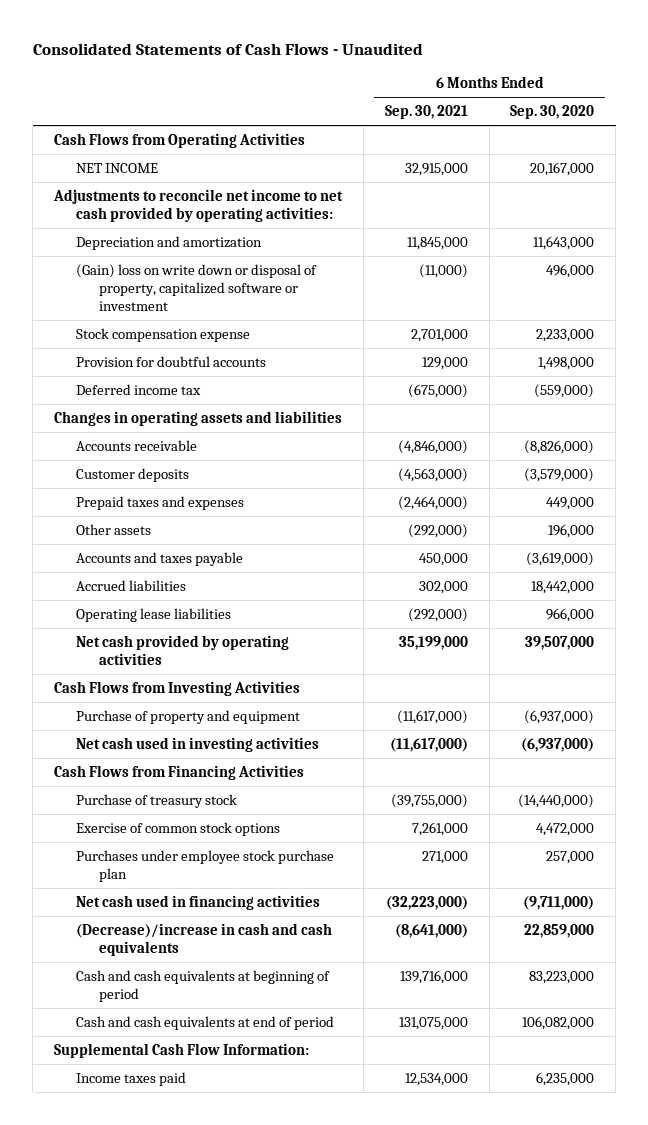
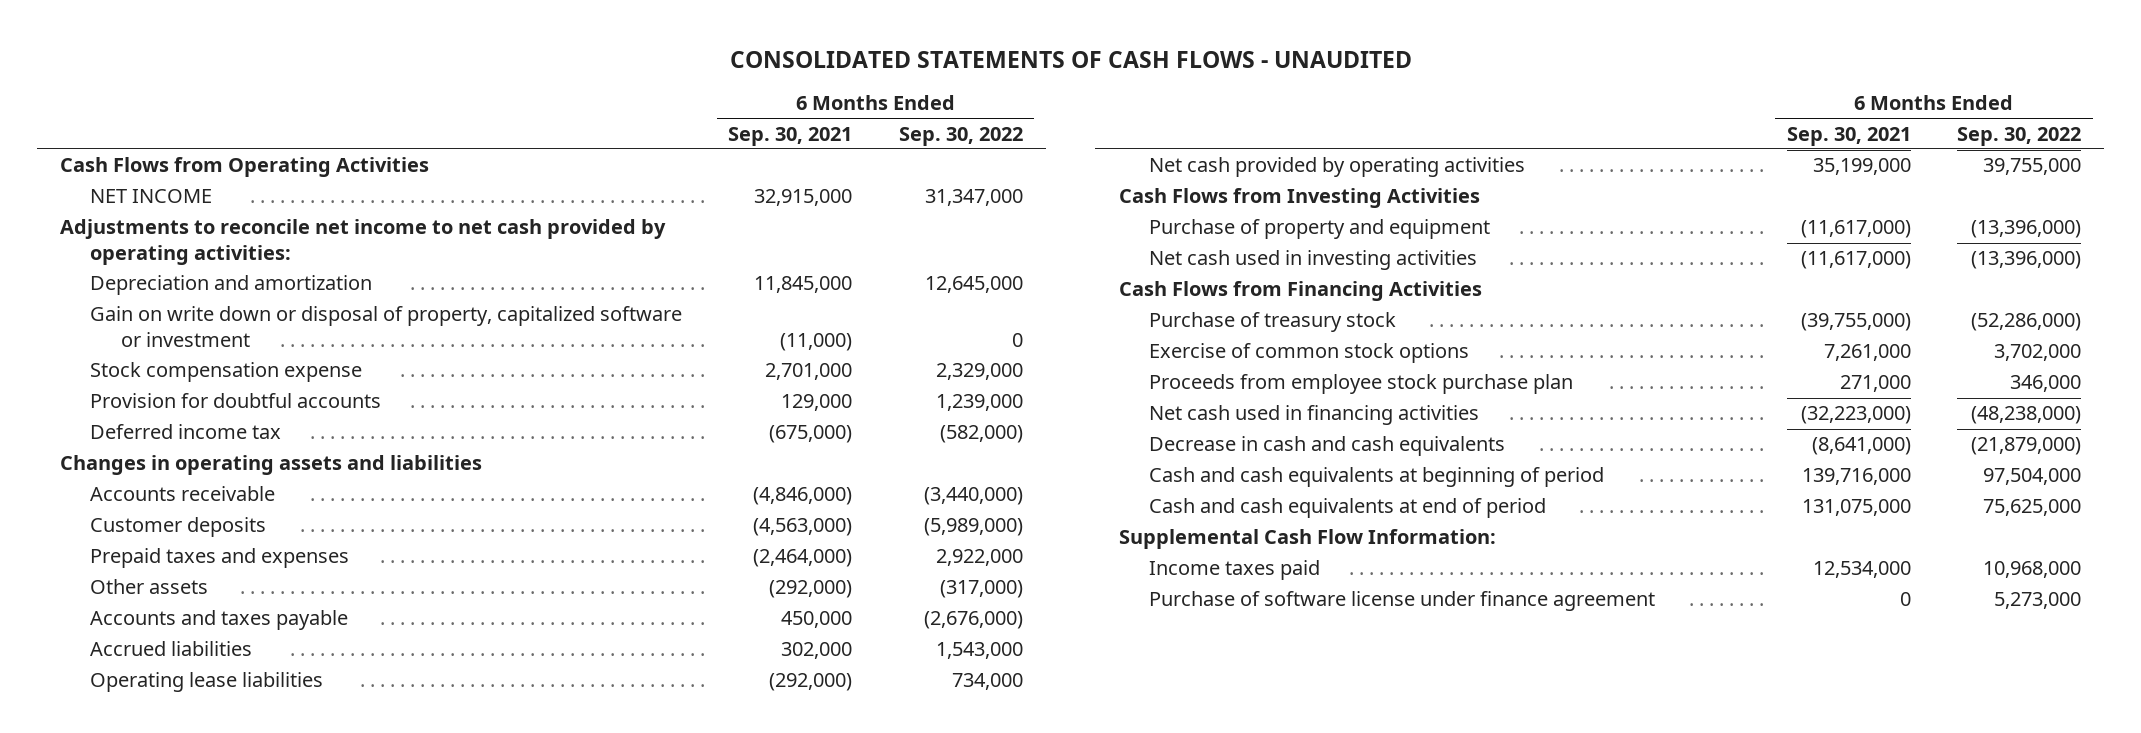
- Consolidated Statements of Cash Flows - Unaudited
+ CONSOLIDATED STATEMENTS OF CASH FLOWS - UNAUDITED
- | 6 Months Ended Sep. 30, 2021 | 6 Months Ended Sep. 30, 2020
+ | 6 Months Ended Sep. 30, 2021 | 6 Months Ended Sep. 30, 2022
- (Gain) loss on write down or disposal of property, capitalized software or investment | (11,000) | 496,000
+ Gain on write down or disposal of property, capitalized software or investment | (11,000) | 0
- Purchases under employee stock purchase plan | 271,000 | 257,000
+ Proceeds from employee stock purchase plan | 271,000 | 346,000
- (Decrease)/increase in cash and cash equivalents | (8,641,000) | 22,859,000
+ Decrease in cash and cash equivalents | (8,641,000) | (21,879,000)
+ Purchase of software license under finance agreement | 0 | 5,273,000

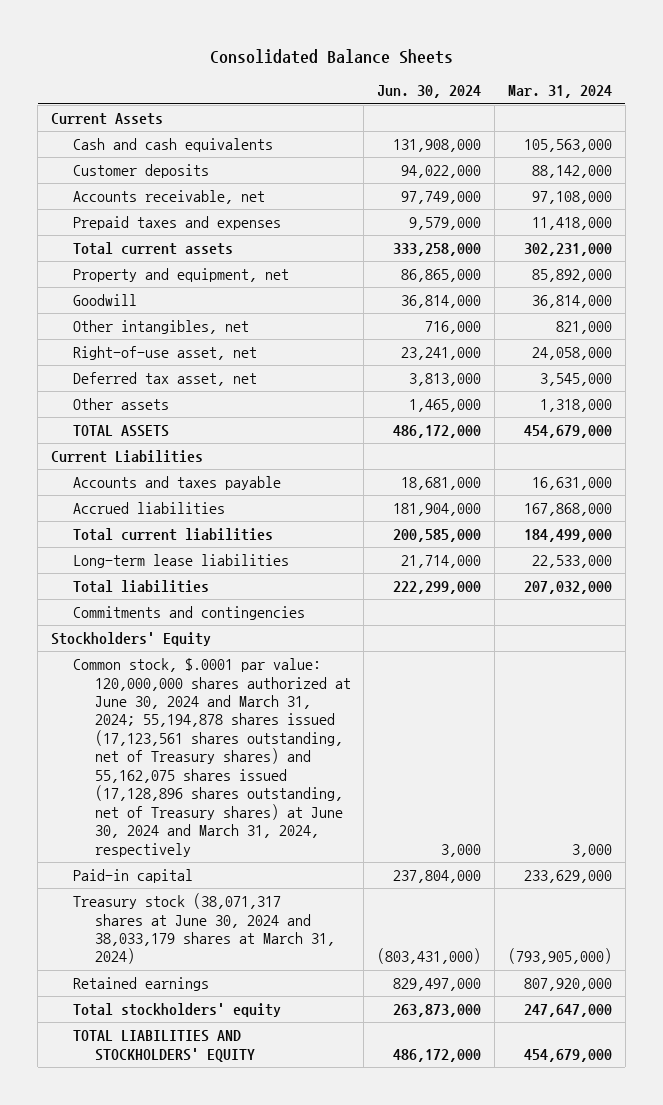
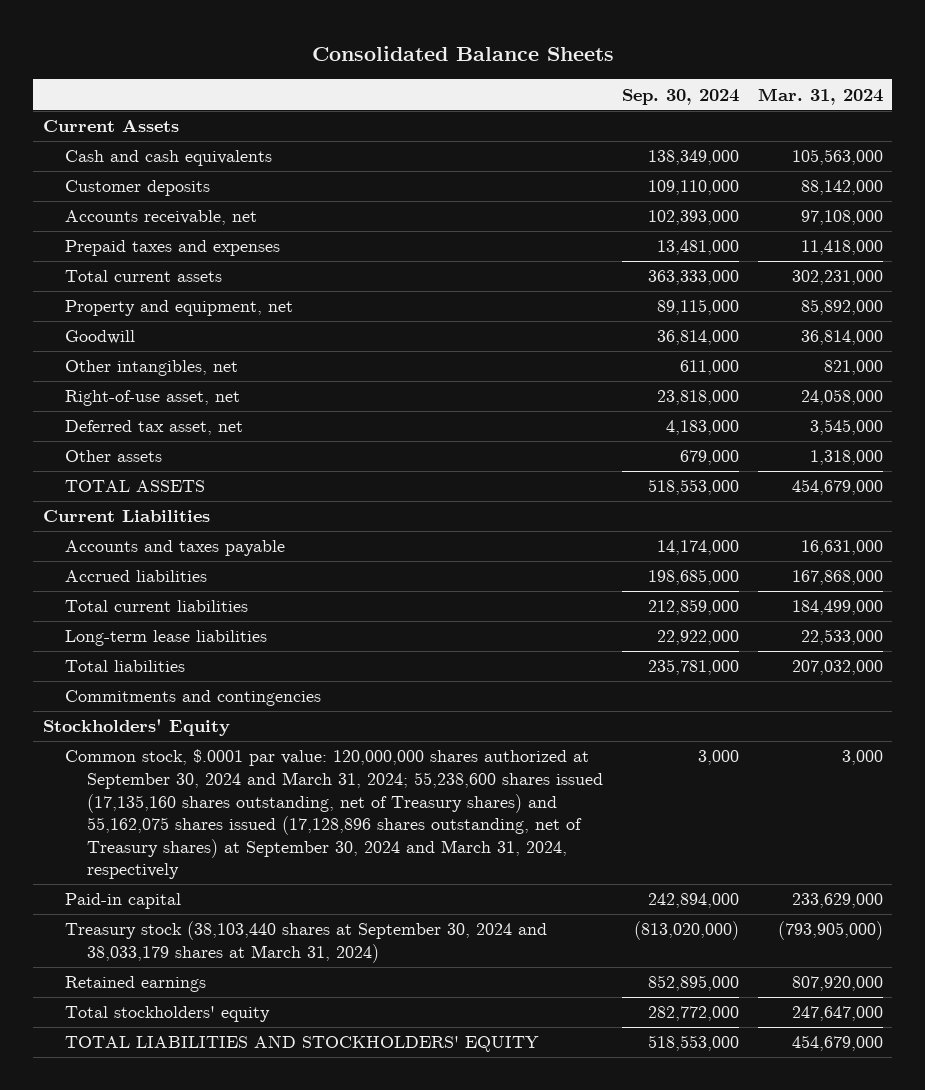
- | Jun. 30, 2024 | Mar. 31, 2024
+ | Sep. 30, 2024 | Mar. 31, 2024
- Common stock, $.0001 par value: 120,000,000 shares authorized at June 30, 2024 and March 31, 2024; 55,194,878 shares issued (17,123,561 shares outstanding, net of Treasury shares) and 55,162,075 shares issued (17,128,896 shares outstanding, net of Treasury shares) at June 30, 2024 and March 31, 2024, respectively | 3,000 | 3,000
+ Common stock, $.0001 par value: 120,000,000 shares authorized at September 30, 2024 and March 31, 2024; 55,238,600 shares issued (17,135,160 shares outstanding, net of Treasury shares) and 55,162,075 shares issued (17,128,896 shares outstanding, net of Treasury shares) at September 30, 2024 and March 31, 2024, respectively | 3,000 | 3,000
- Treasury stock (38,071,317 shares at June 30, 2024 and 38,033,179 shares at March 31, 2024) | (803,431,000) | (793,905,000)
+ Treasury stock (38,103,440 shares at September 30, 2024 and 38,033,179 shares at March 31, 2024) | (813,020,000) | (793,905,000)

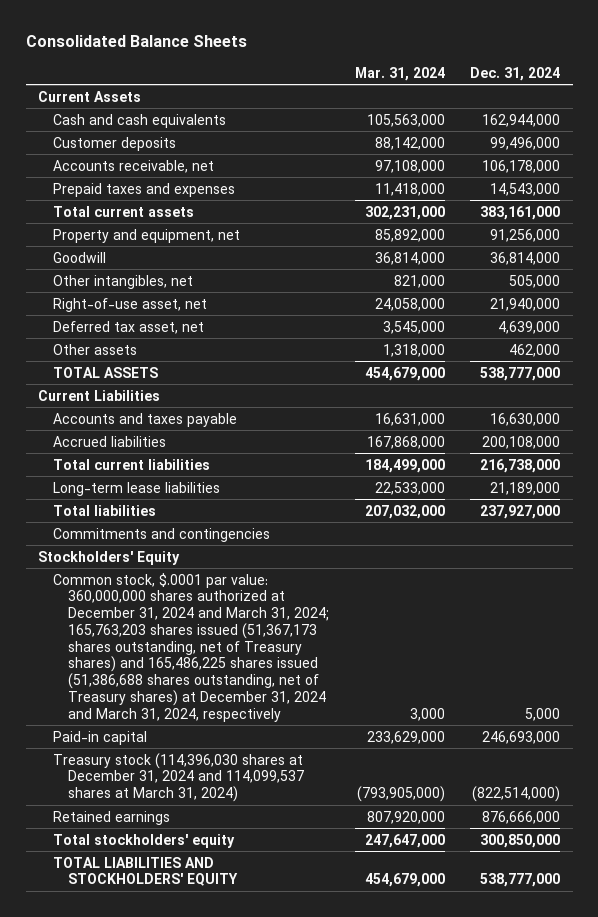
- | Sep. 30, 2024 | Mar. 31, 2024
+ | Mar. 31, 2024 | Dec. 31, 2024
- Common stock, $.0001 par value: 120,000,000 shares authorized at September 30, 2024 and March 31, 2024; 55,238,600 shares issued (17,135,160 shares outstanding, net of Treasury shares) and 55,162,075 shares issued (17,128,896 shares outstanding, net of Treasury shares) at September 30, 2024 and March 31, 2024, respectively | 3,000 | 3,000
+ Common stock, $.0001 par value: 360,000,000 shares authorized at December 31, 2024 and March 31, 2024; 165,763,203 shares issued (51,367,173 shares outstanding, net of Treasury shares) and 165,486,225 shares issued (51,386,688 shares outstanding, net of Treasury shares) at December 31, 2024 and March 31, 2024, respectively | 3,000 | 5,000
- Treasury stock (38,103,440 shares at September 30, 2024 and 38,033,179 shares at March 31, 2024) | (813,020,000) | (793,905,000)
+ Treasury stock (114,396,030 shares at December 31, 2024 and 114,099,537 shares at March 31, 2024) | (793,905,000) | (822,514,000)

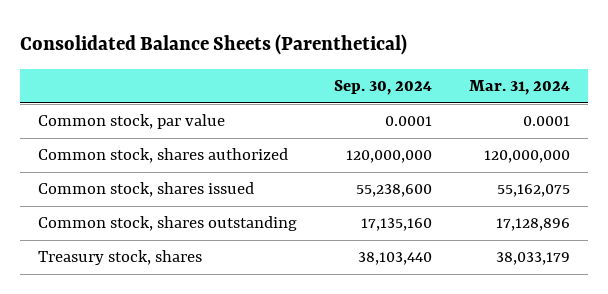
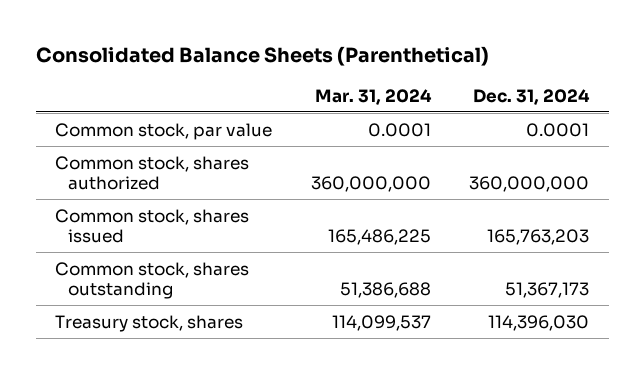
- | Sep. 30, 2024 | Mar. 31, 2024
+ | Mar. 31, 2024 | Dec. 31, 2024
- Common stock, shares authorized | 120,000,000 | 120,000,000
- Common stock, shares issued | 55,238,600 | 55,162,075
- Common stock, shares outstanding | 17,135,160 | 17,128,896
- Treasury stock, shares | 38,103,440 | 38,033,179
+ Common stock, shares authorized | 360,000,000 | 360,000,000
+ Common stock, shares issued | 165,486,225 | 165,763,203
+ Common stock, shares outstanding | 51,386,688 | 51,367,173
+ Treasury stock, shares | 114,099,537 | 114,396,030

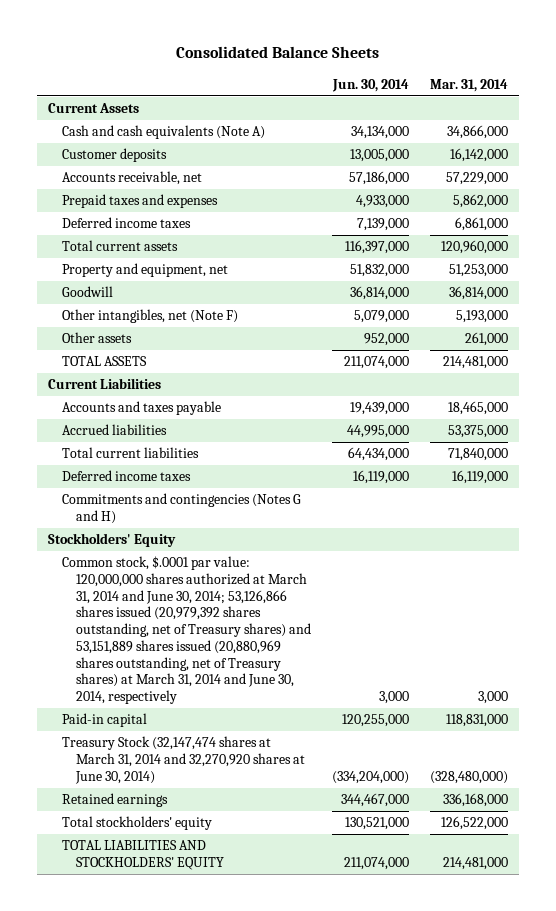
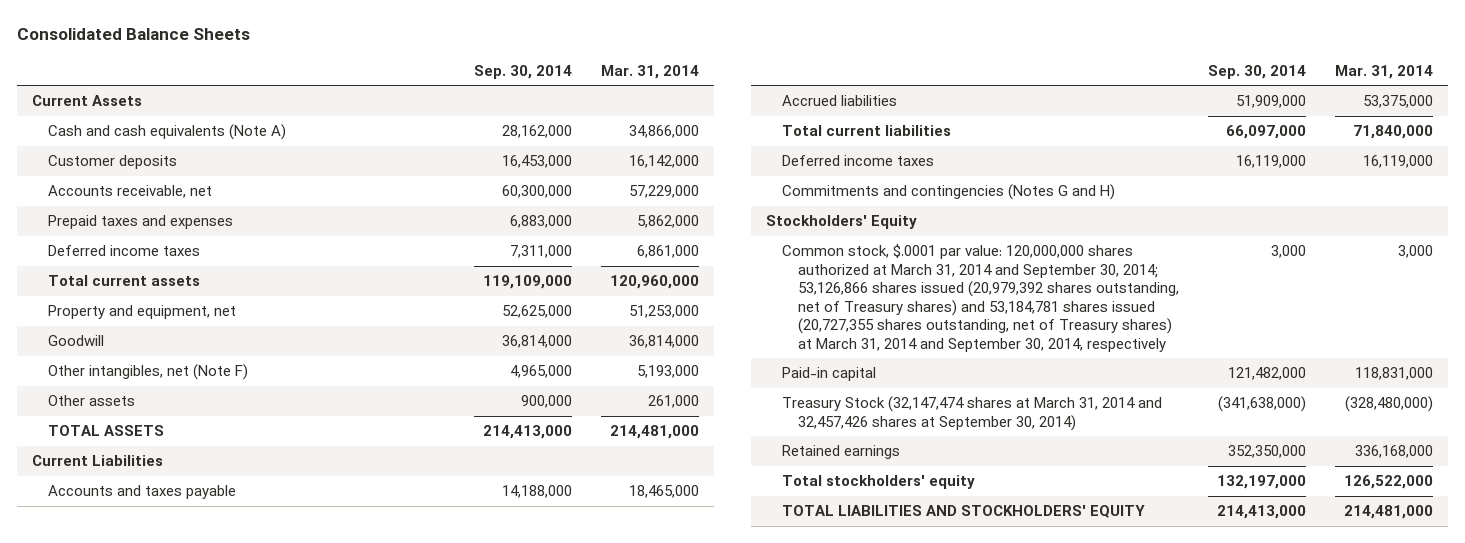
- | Jun. 30, 2014 | Mar. 31, 2014
+ | Sep. 30, 2014 | Mar. 31, 2014
- Common stock, $.0001 par value: 120,000,000 shares authorized at March 31, 2014 and June 30, 2014; 53,126,866 shares issued (20,979,392 shares outstanding, net of Treasury shares) and 53,151,889 shares issued (20,880,969 shares outstanding, net of Treasury shares) at March 31, 2014 and June 30, 2014, respectively | 3,000 | 3,000
+ Common stock, $.0001 par value: 120,000,000 shares authorized at March 31, 2014 and September 30, 2014; 53,126,866 shares issued (20,979,392 shares outstanding, net of Treasury shares) and 53,184,781 shares issued (20,727,355 shares outstanding, net of Treasury shares) at March 31, 2014 and September 30, 2014, respectively | 3,000 | 3,000
- Treasury Stock (32,147,474 shares at March 31, 2014 and 32,270,920 shares at June 30, 2014) | (334,204,000) | (328,480,000)
+ Treasury Stock (32,147,474 shares at March 31, 2014 and 32,457,426 shares at September 30, 2014) | (341,638,000) | (328,480,000)

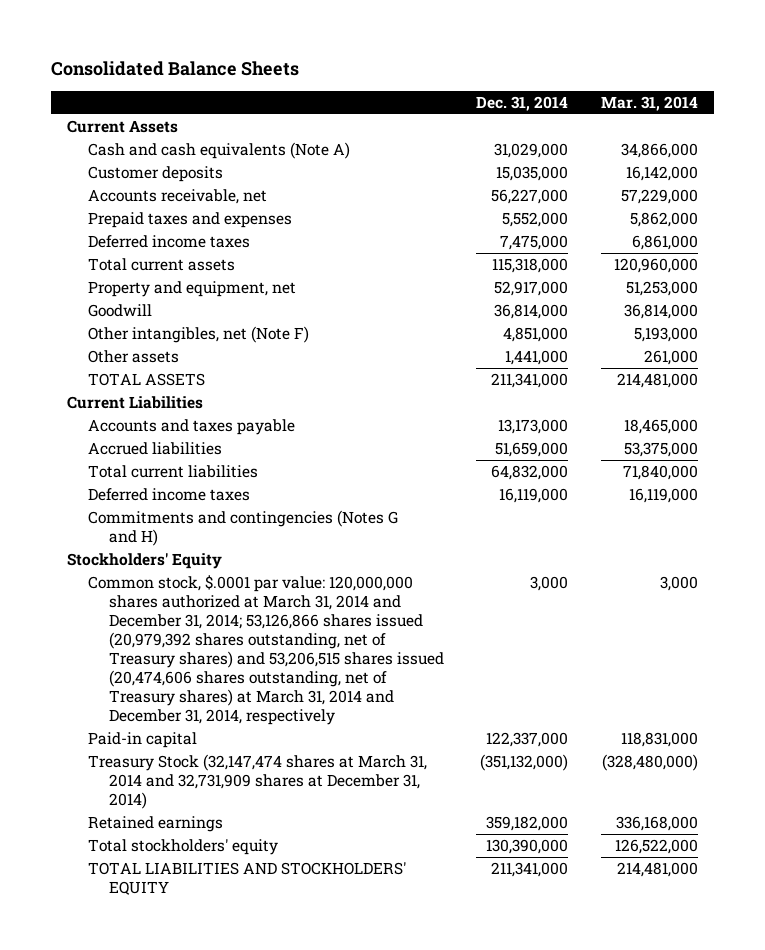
- | Sep. 30, 2014 | Mar. 31, 2014
+ | Dec. 31, 2014 | Mar. 31, 2014
- Common stock, $.0001 par value: 120,000,000 shares authorized at March 31, 2014 and September 30, 2014; 53,126,866 shares issued (20,979,392 shares outstanding, net of Treasury shares) and 53,184,781 shares issued (20,727,355 shares outstanding, net of Treasury shares) at March 31, 2014 and September 30, 2014, respectively | 3,000 | 3,000
+ Common stock, $.0001 par value: 120,000,000 shares authorized at March 31, 2014 and December 31, 2014; 53,126,866 shares issued (20,979,392 shares outstanding, net of Treasury shares) and 53,206,515 shares issued (20,474,606 shares outstanding, net of Treasury shares) at March 31, 2014 and December 31, 2014, respectively | 3,000 | 3,000
- Treasury Stock (32,147,474 shares at March 31, 2014 and 32,457,426 shares at September 30, 2014) | (341,638,000) | (328,480,000)
+ Treasury Stock (32,147,474 shares at March 31, 2014 and 32,731,909 shares at December 31, 2014) | (351,132,000) | (328,480,000)

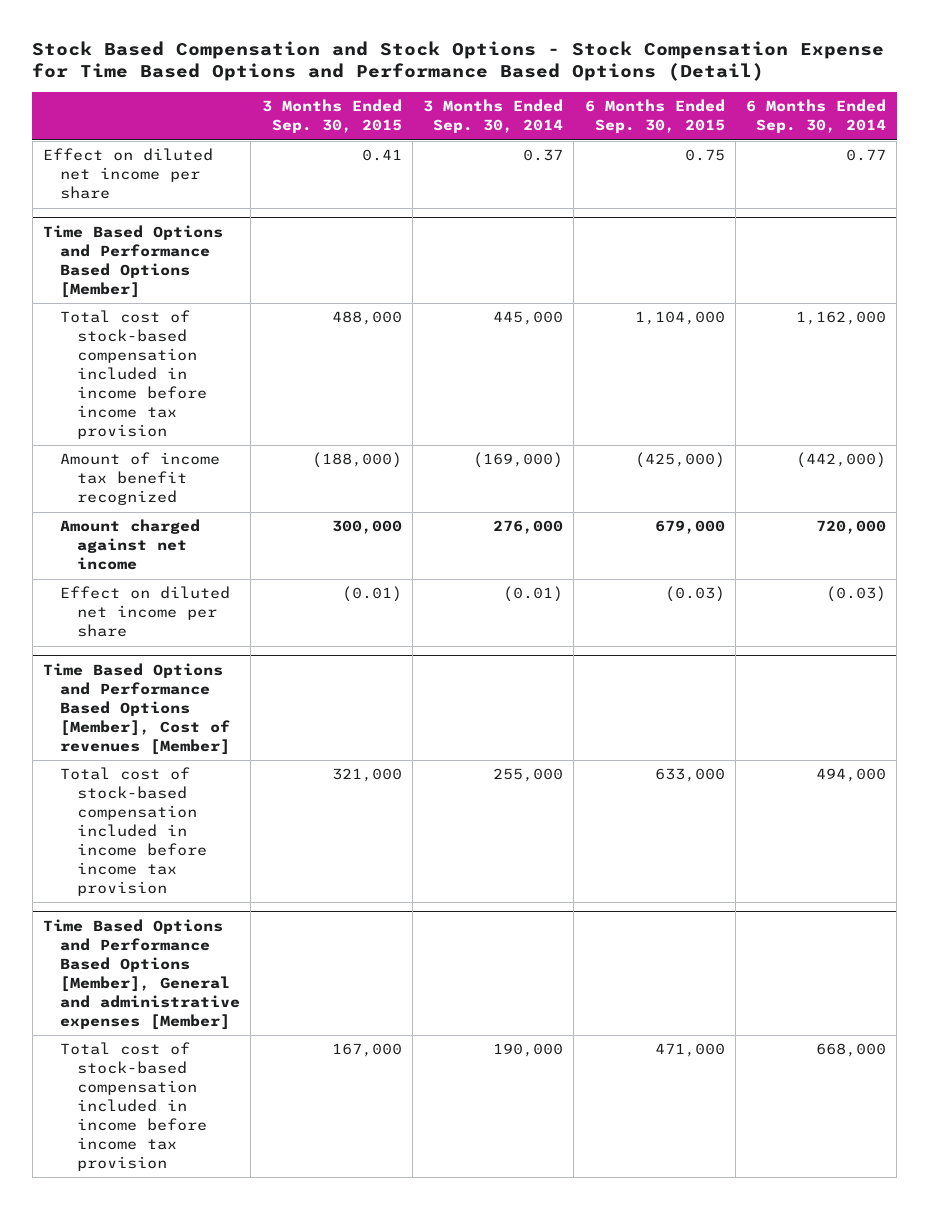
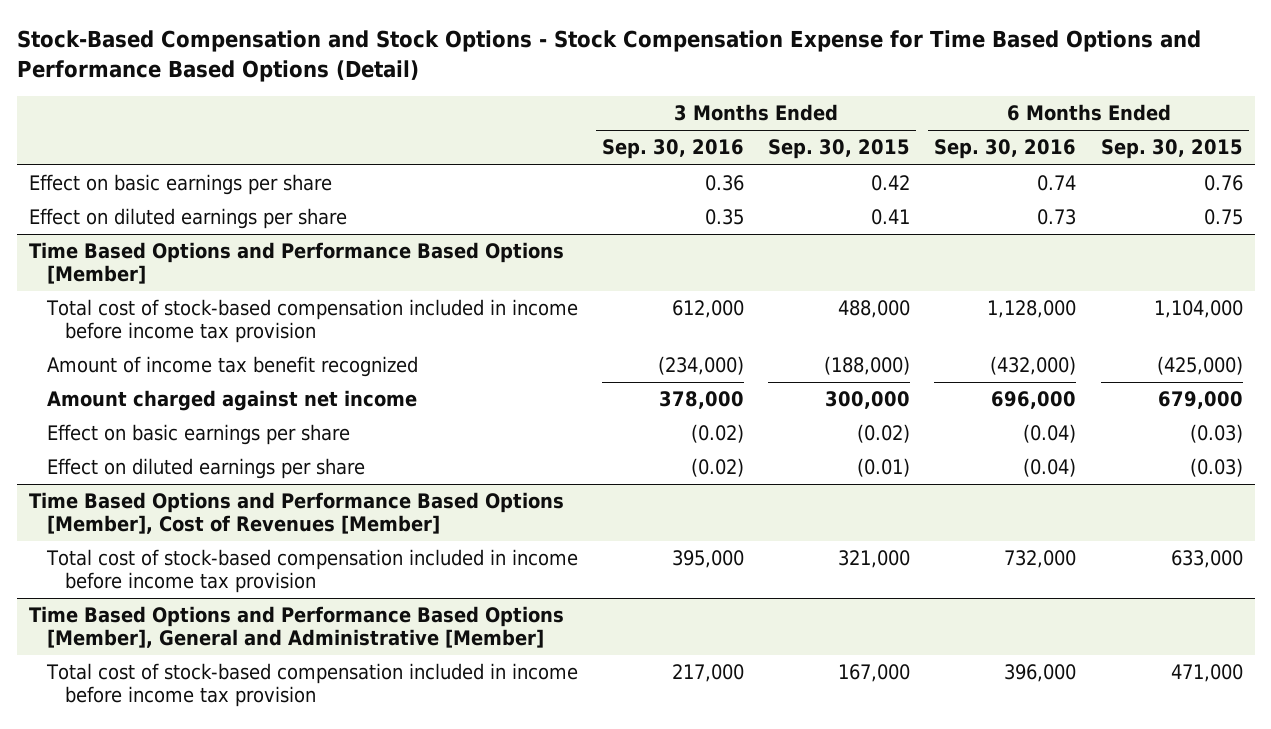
- Stock Based Compensation and Stock Options - Stock Compensation Expense for Time Based Options and Performance Based Options (Detail)
+ Stock-Based Compensation and Stock Options - Stock Compensation Expense for Time Based Options and Performance Based Options (Detail)
- | 3 Months Ended Sep. 30, 2015 | 3 Months Ended Sep. 30, 2014 | 6 Months Ended Sep. 30, 2015 | 6 Months Ended Sep. 30, 2014
+ | 3 Months Ended Sep. 30, 2016 | 3 Months Ended Sep. 30, 2015 | 6 Months Ended Sep. 30, 2016 | 6 Months Ended Sep. 30, 2015
- Effect on diluted net income per share | 0.41 | 0.37 | 0.75 | 0.77
+ Effect on basic earnings per share | 0.36 | 0.42 | 0.74 | 0.76
+ Effect on diluted earnings per share | 0.35 | 0.41 | 0.73 | 0.75
@ Time Based Options and Performance Based Options [Member]
- Effect on diluted net income per share | (0.01) | (0.01) | (0.03) | (0.03)
- Time Based Options and Performance Based Options [Member], Cost of revenues [Member]
@ Time Based Options and Performance Based Options [Member]
+ Effect on basic earnings per share | (0.02) | (0.02) | (0.04) | (0.03)
+ Effect on diluted earnings per share | (0.02) | (0.01) | (0.04) | (0.03)
+ Time Based Options and Performance Based Options [Member], Cost of Revenues [Member]
- Time Based Options and Performance Based Options [Member], General and administrative expenses [Member]
+ Time Based Options and Performance Based Options [Member], General and Administrative [Member]

